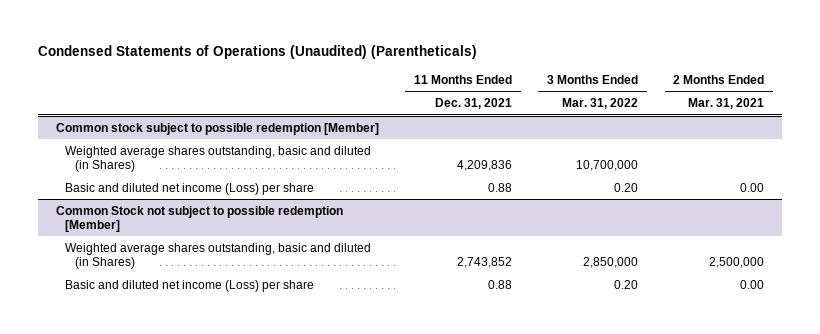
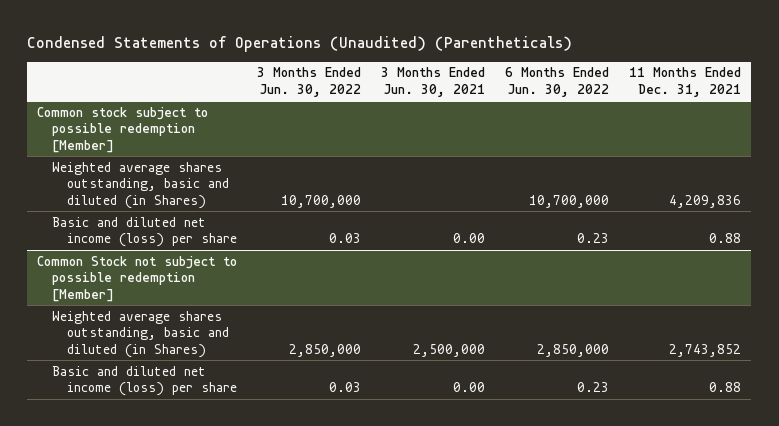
- | 11 Months Ended Dec. 31, 2021 | 3 Months Ended Mar. 31, 2022 | 2 Months Ended Mar. 31, 2021
+ | 3 Months Ended Jun. 30, 2022 | 3 Months Ended Jun. 30, 2021 | 6 Months Ended Jun. 30, 2022 | 11 Months Ended Dec. 31, 2021
@ Common stock subject to possible redemption [Member]
- Basic and diluted net income (Loss) per share | 0.88 | 0.20 | 0.00
+ Basic and diluted net income (loss) per share | 0.03 | 0.00 | 0.23 | 0.88
@ Common Stock not subject to possible redemption [Member]
- Basic and diluted net income (Loss) per share | 0.88 | 0.20 | 0.00
+ Basic and diluted net income (loss) per share | 0.03 | 0.00 | 0.23 | 0.88

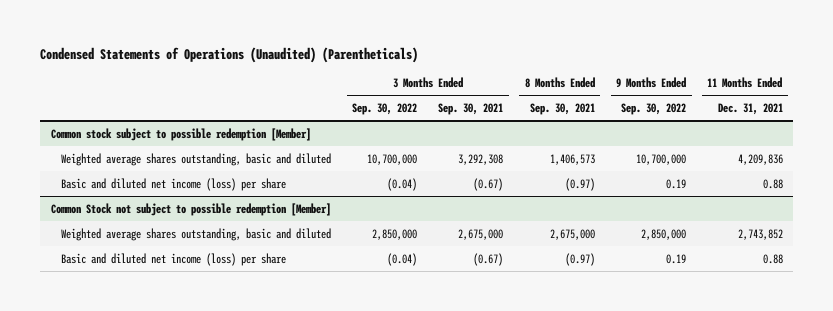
- | 3 Months Ended Jun. 30, 2022 | 3 Months Ended Jun. 30, 2021 | 6 Months Ended Jun. 30, 2022 | 11 Months Ended Dec. 31, 2021
+ | 3 Months Ended Sep. 30, 2022 | 3 Months Ended Sep. 30, 2021 | 8 Months Ended Sep. 30, 2021 | 9 Months Ended Sep. 30, 2022 | 11 Months Ended Dec. 31, 2021
@ Common stock subject to possible redemption [Member]
- Weighted average shares outstanding, basic and diluted (in Shares) | 10,700,000 | | 10,700,000 | 4,209,836
+ Weighted average shares outstanding, basic and diluted | 10,700,000 | 3,292,308 | 1,406,573 | 10,700,000 | 4,209,836
@ Common Stock not subject to possible redemption [Member]
- Weighted average shares outstanding, basic and diluted (in Shares) | 2,850,000 | 2,500,000 | 2,850,000 | 2,743,852
+ Weighted average shares outstanding, basic and diluted | 2,850,000 | 2,675,000 | 2,675,000 | 2,850,000 | 2,743,852

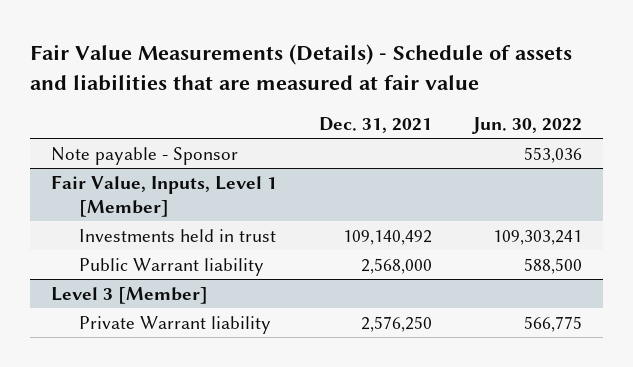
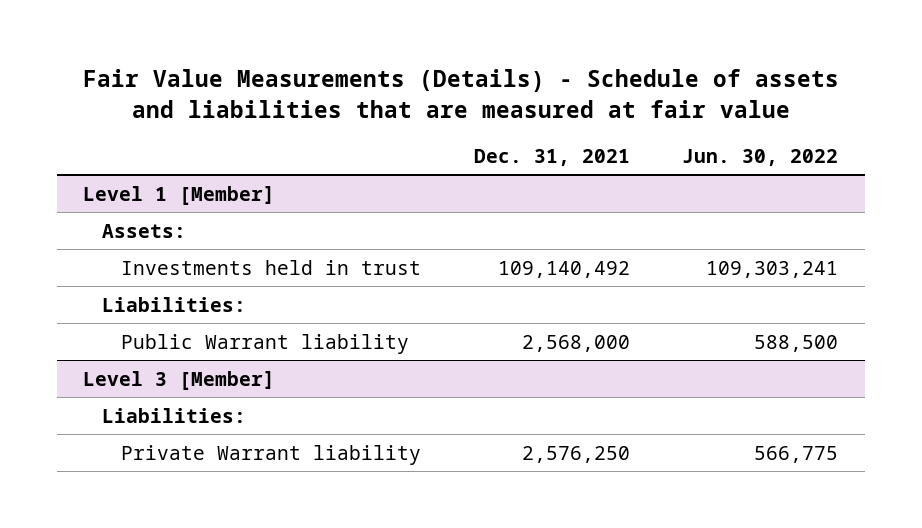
- Note payable - Sponsor | | 553,036
- Fair Value, Inputs, Level 1 [Member]
+ Level 1 [Member]
+ Assets:
+ Liabilities:
@ Level 3 [Member]
+ Liabilities:

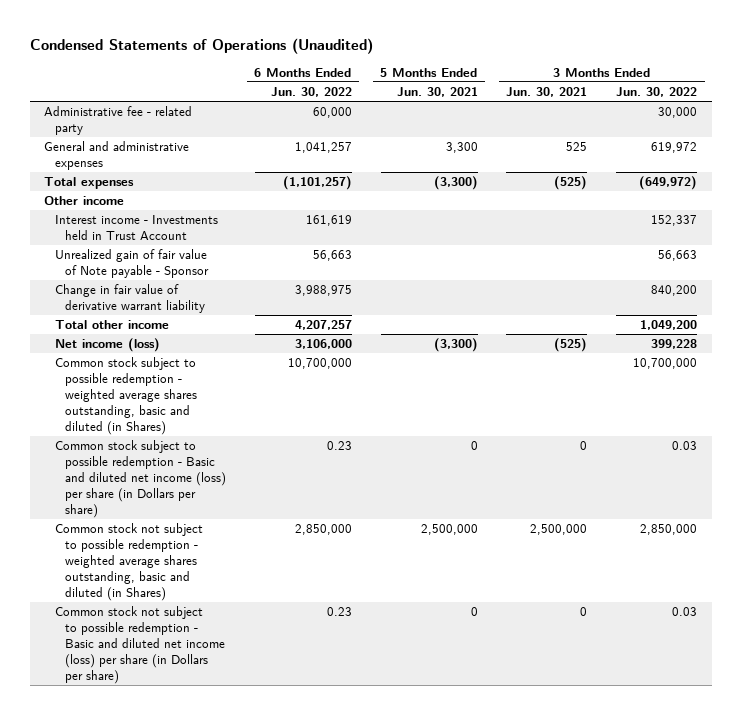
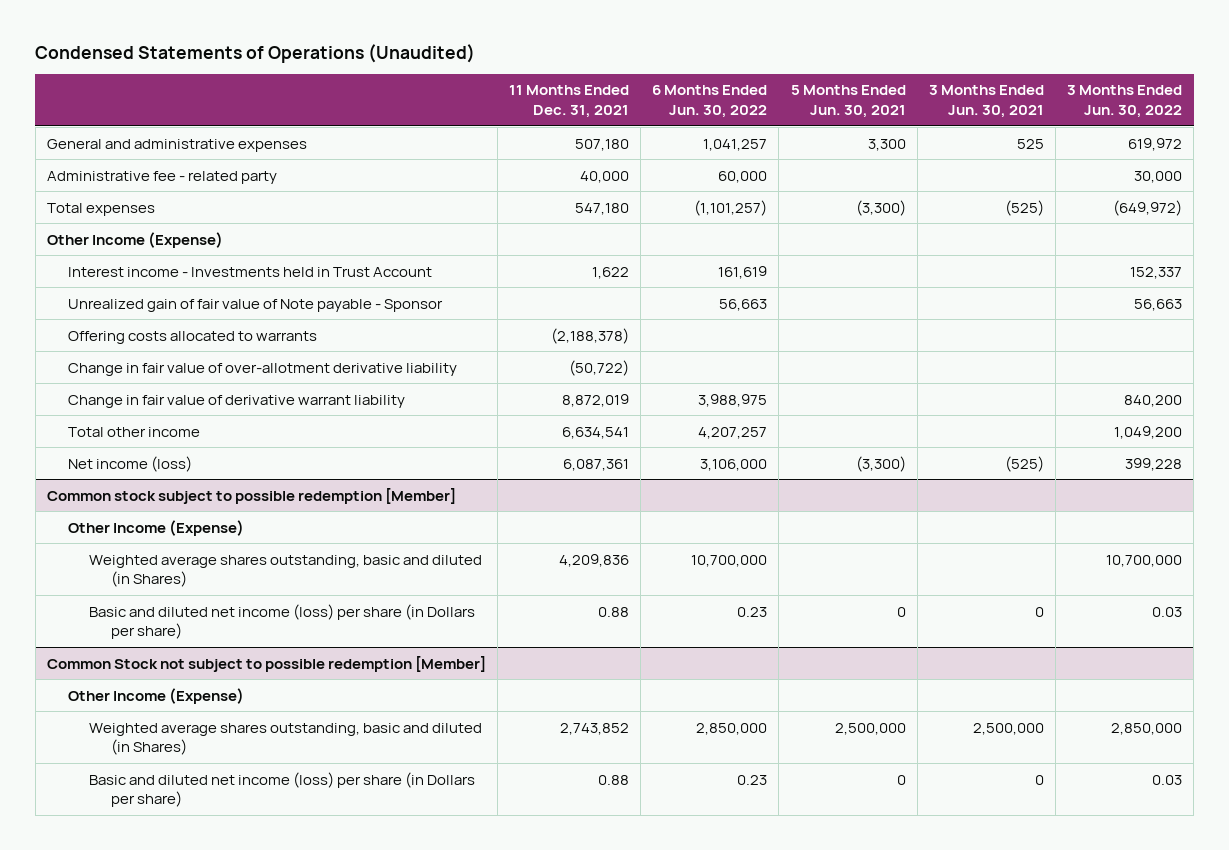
- | 6 Months Ended Jun. 30, 2022 | 5 Months Ended Jun. 30, 2021 | 3 Months Ended Jun. 30, 2021 | 3 Months Ended Jun. 30, 2022
+ | 11 Months Ended Dec. 31, 2021 | 6 Months Ended Jun. 30, 2022 | 5 Months Ended Jun. 30, 2021 | 3 Months Ended Jun. 30, 2021 | 3 Months Ended Jun. 30, 2022
moved down: Administrative fee - related party | 40,000 | 60,000 | | | 30,000
- Other income
+ Other Income (Expense)
+ Offering costs allocated to warrants | (2,188,378) | | | |
+ Change in fair value of over-allotment derivative liability | (50,722) | | | |
- Common stock subject to possible redemption - weighted average shares outstanding, basic and diluted (in Shares) | 10,700,000 | | | 10,700,000
- Common stock subject to possible redemption - Basic and diluted net income (loss) per share (in Dollars per share) | 0.23 | 0 | 0 | 0.03
- Common stock not subject to possible redemption - weighted average shares outstanding, basic and diluted (in Shares) | 2,850,000 | 2,500,000 | 2,500,000 | 2,850,000
- Common stock not subject to possible redemption - Basic and diluted net income (loss) per share (in Dollars per share) | 0.23 | 0 | 0 | 0.03
+ Common stock subject to possible redemption [Member]
+ Other Income (Expense)
+ Weighted average shares outstanding, basic and diluted (in Shares) | 4,209,836 | 10,700,000 | | | 10,700,000
+ Basic and diluted net income (loss) per share (in Dollars per share) | 0.88 | 0.23 | 0 | 0 | 0.03
+ Common Stock not subject to possible redemption [Member]
+ Other Income (Expense)
+ Weighted average shares outstanding, basic and diluted (in Shares) | 2,743,852 | 2,850,000 | 2,500,000 | 2,500,000 | 2,850,000
+ Basic and diluted net income (loss) per share (in Dollars per share) | 0.88 | 0.23 | 0 | 0 | 0.03

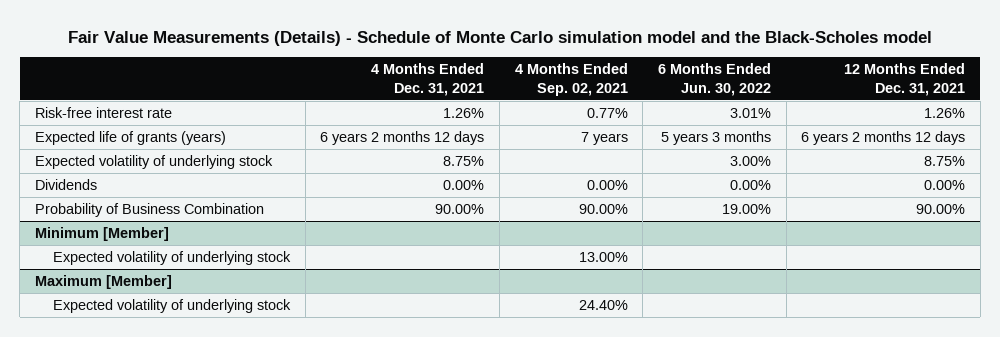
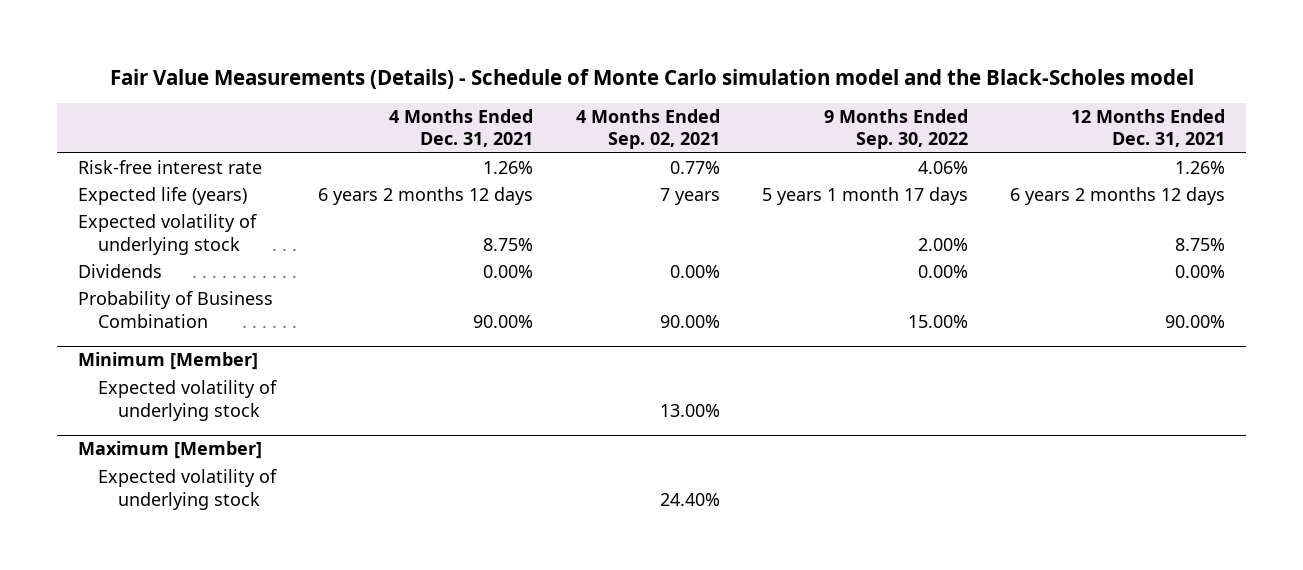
- | 4 Months Ended Dec. 31, 2021 | 4 Months Ended Sep. 02, 2021 | 6 Months Ended Jun. 30, 2022 | 12 Months Ended Dec. 31, 2021
+ | 4 Months Ended Dec. 31, 2021 | 4 Months Ended Sep. 02, 2021 | 9 Months Ended Sep. 30, 2022 | 12 Months Ended Dec. 31, 2021
- Expected life of grants (years) | 6 years 2 months 12 days | 7 years | 5 years 3 months | 6 years 2 months 12 days
+ Expected life (years) | 6 years 2 months 12 days | 7 years | 5 years 1 month 17 days | 6 years 2 months 12 days

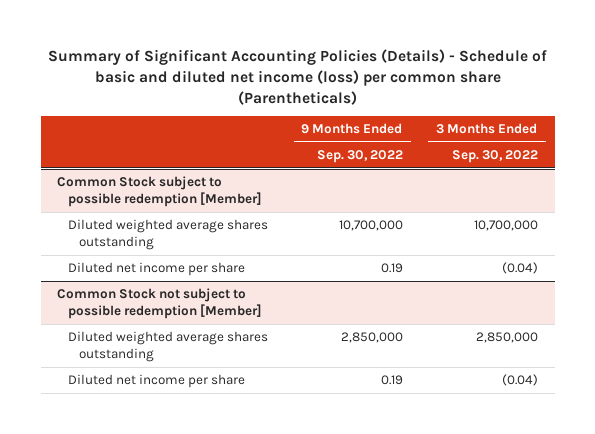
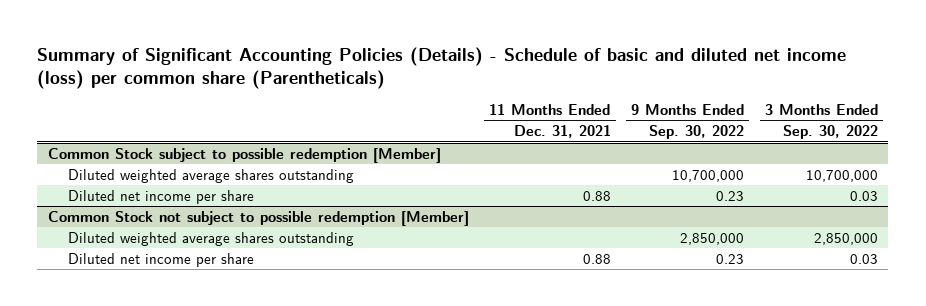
- | 9 Months Ended Sep. 30, 2022 | 3 Months Ended Sep. 30, 2022
+ | 11 Months Ended Dec. 31, 2021 | 9 Months Ended Sep. 30, 2022 | 3 Months Ended Sep. 30, 2022
@ Common Stock subject to possible redemption [Member]
- Diluted net income per share | 0.19 | (0.04)
+ Diluted net income per share | 0.88 | 0.23 | 0.03
@ Common Stock not subject to possible redemption [Member]
- Diluted net income per share | 0.19 | (0.04)
+ Diluted net income per share | 0.88 | 0.23 | 0.03

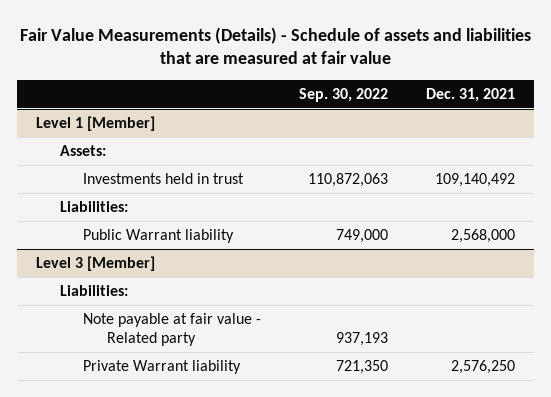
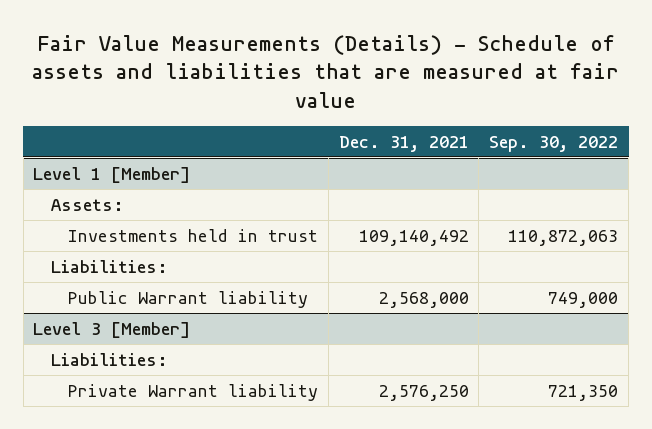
- | Sep. 30, 2022 | Dec. 31, 2021
+ | Dec. 31, 2021 | Sep. 30, 2022
@ Level 3 [Member]
- Note payable at fair value - Related party | 937,193 |

